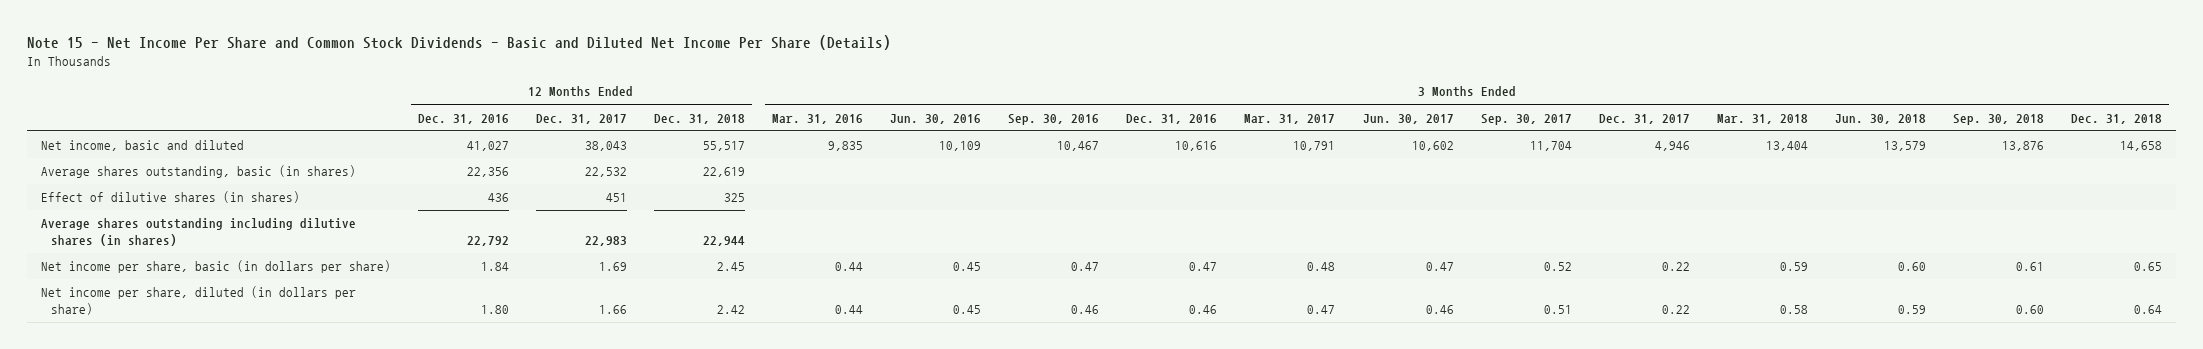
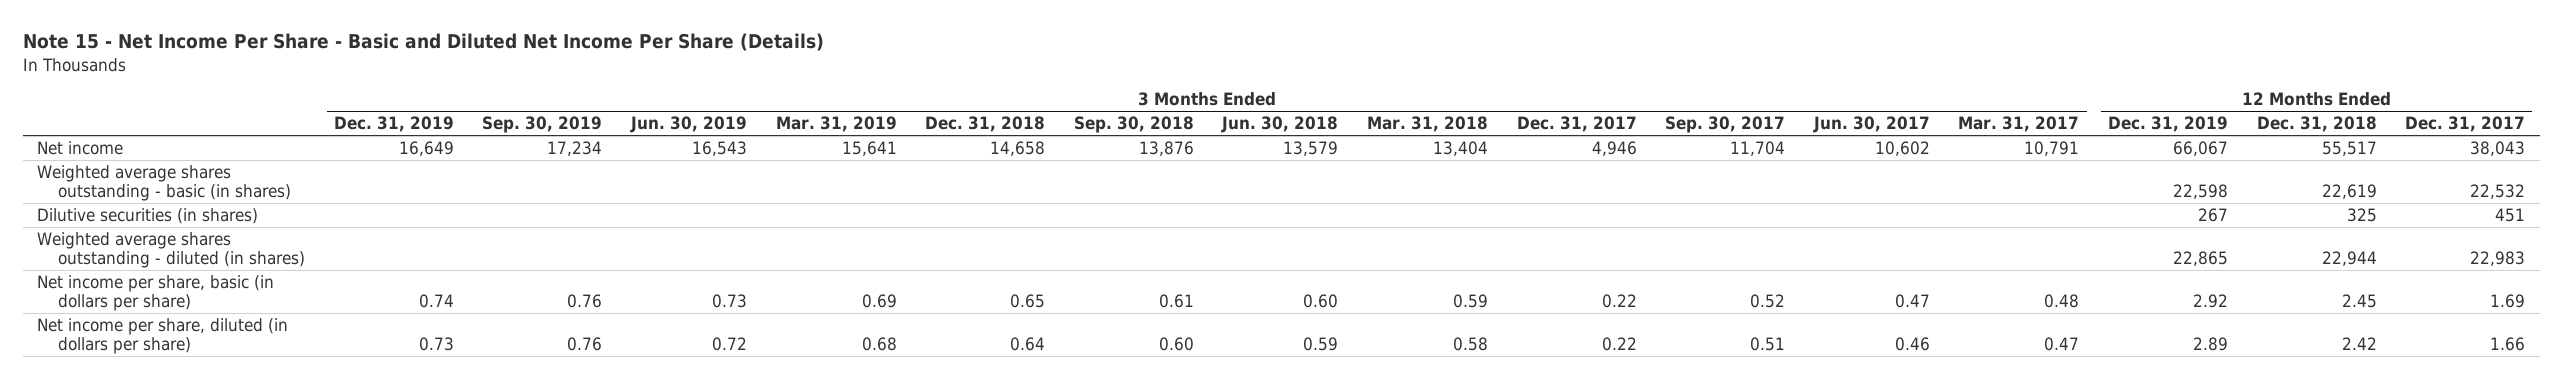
- Note 15 - Net Income Per Share and Common Stock Dividends - Basic and Diluted Net Income Per Share (Details)
+ Note 15 - Net Income Per Share - Basic and Diluted Net Income Per Share (Details)
- | 12 Months Ended Dec. 31, 2016 | 12 Months Ended Dec. 31, 2017 | 12 Months Ended Dec. 31, 2018 | 3 Months Ended Mar. 31, 2016 | 3 Months Ended Jun. 30, 2016 | 3 Months Ended Sep. 30, 2016 | 3 Months Ended Dec. 31, 2016 | 3 Months Ended Mar. 31, 2017 | 3 Months Ended Jun. 30, 2017 | 3 Months Ended Sep. 30, 2017 | 3 Months Ended Dec. 31, 2017 | 3 Months Ended Mar. 31, 2018 | 3 Months Ended Jun. 30, 2018 | 3 Months Ended Sep. 30, 2018 | 3 Months Ended Dec. 31, 2018
+ | 3 Months Ended Dec. 31, 2019 | 3 Months Ended Sep. 30, 2019 | 3 Months Ended Jun. 30, 2019 | 3 Months Ended Mar. 31, 2019 | 3 Months Ended Dec. 31, 2018 | 3 Months Ended Sep. 30, 2018 | 3 Months Ended Jun. 30, 2018 | 3 Months Ended Mar. 31, 2018 | 3 Months Ended Dec. 31, 2017 | 3 Months Ended Sep. 30, 2017 | 3 Months Ended Jun. 30, 2017 | 3 Months Ended Mar. 31, 2017 | 12 Months Ended Dec. 31, 2019 | 12 Months Ended Dec. 31, 2018 | 12 Months Ended Dec. 31, 2017
- Net income, basic and diluted | 41,027 | 38,043 | 55,517 | 9,835 | 10,109 | 10,467 | 10,616 | 10,791 | 10,602 | 11,704 | 4,946 | 13,404 | 13,579 | 13,876 | 14,658
- Average shares outstanding, basic (in shares) | 22,356 | 22,532 | 22,619 | | | | | | | | | | | |
- Effect of dilutive shares (in shares) | 436 | 451 | 325 | | | | | | | | | | | |
- Average shares outstanding including dilutive shares (in shares) | 22,792 | 22,983 | 22,944 | | | | | | | | | | | |
+ Net income | 16,649 | 17,234 | 16,543 | 15,641 | 14,658 | 13,876 | 13,579 | 13,404 | 4,946 | 11,704 | 10,602 | 10,791 | 66,067 | 55,517 | 38,043
+ Weighted average shares outstanding - basic (in shares) | | | | | | | | | | | | | 22,598 | 22,619 | 22,532
+ Dilutive securities (in shares) | | | | | | | | | | | | | 267 | 325 | 451
+ Weighted average shares outstanding - diluted (in shares) | | | | | | | | | | | | | 22,865 | 22,944 | 22,983

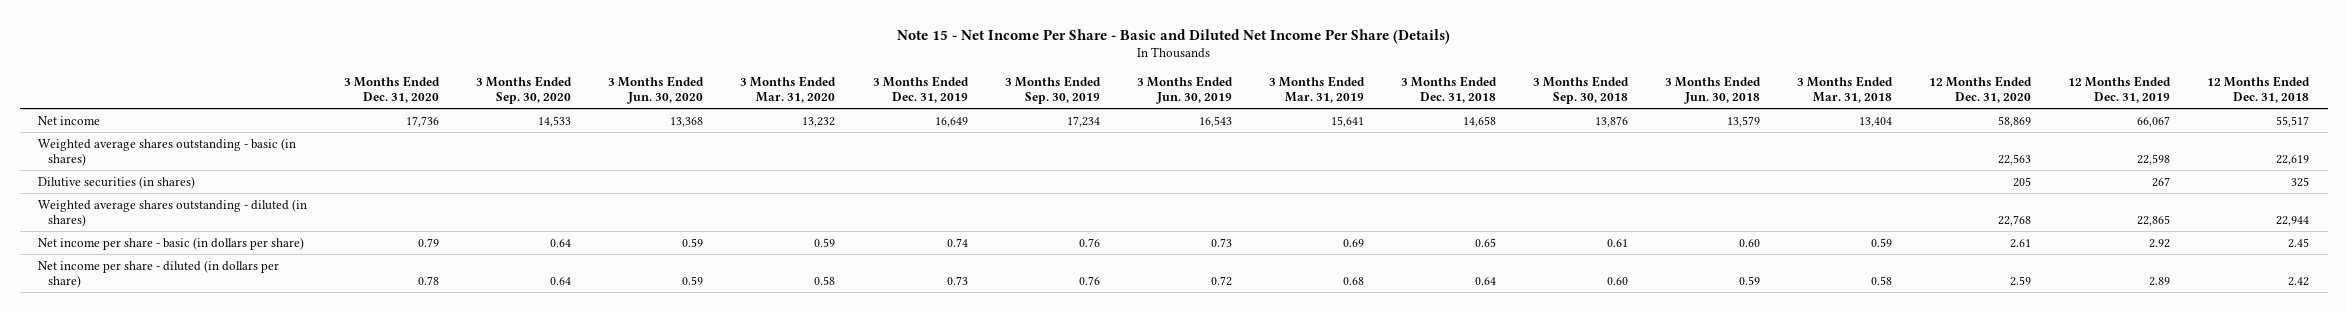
- | 3 Months Ended Dec. 31, 2019 | 3 Months Ended Sep. 30, 2019 | 3 Months Ended Jun. 30, 2019 | 3 Months Ended Mar. 31, 2019 | 3 Months Ended Dec. 31, 2018 | 3 Months Ended Sep. 30, 2018 | 3 Months Ended Jun. 30, 2018 | 3 Months Ended Mar. 31, 2018 | 3 Months Ended Dec. 31, 2017 | 3 Months Ended Sep. 30, 2017 | 3 Months Ended Jun. 30, 2017 | 3 Months Ended Mar. 31, 2017 | 12 Months Ended Dec. 31, 2019 | 12 Months Ended Dec. 31, 2018 | 12 Months Ended Dec. 31, 2017
+ | 3 Months Ended Dec. 31, 2020 | 3 Months Ended Sep. 30, 2020 | 3 Months Ended Jun. 30, 2020 | 3 Months Ended Mar. 31, 2020 | 3 Months Ended Dec. 31, 2019 | 3 Months Ended Sep. 30, 2019 | 3 Months Ended Jun. 30, 2019 | 3 Months Ended Mar. 31, 2019 | 3 Months Ended Dec. 31, 2018 | 3 Months Ended Sep. 30, 2018 | 3 Months Ended Jun. 30, 2018 | 3 Months Ended Mar. 31, 2018 | 12 Months Ended Dec. 31, 2020 | 12 Months Ended Dec. 31, 2019 | 12 Months Ended Dec. 31, 2018
- Net income per share, basic (in dollars per share) | 0.74 | 0.76 | 0.73 | 0.69 | 0.65 | 0.61 | 0.60 | 0.59 | 0.22 | 0.52 | 0.47 | 0.48 | 2.92 | 2.45 | 1.69
- Net income per share, diluted (in dollars per share) | 0.73 | 0.76 | 0.72 | 0.68 | 0.64 | 0.60 | 0.59 | 0.58 | 0.22 | 0.51 | 0.46 | 0.47 | 2.89 | 2.42 | 1.66
+ Net income per share - basic (in dollars per share) | 0.79 | 0.64 | 0.59 | 0.59 | 0.74 | 0.76 | 0.73 | 0.69 | 0.65 | 0.61 | 0.60 | 0.59 | 2.61 | 2.92 | 2.45
+ Net income per share - diluted (in dollars per share) | 0.78 | 0.64 | 0.59 | 0.58 | 0.73 | 0.76 | 0.72 | 0.68 | 0.64 | 0.60 | 0.59 | 0.58 | 2.59 | 2.89 | 2.42

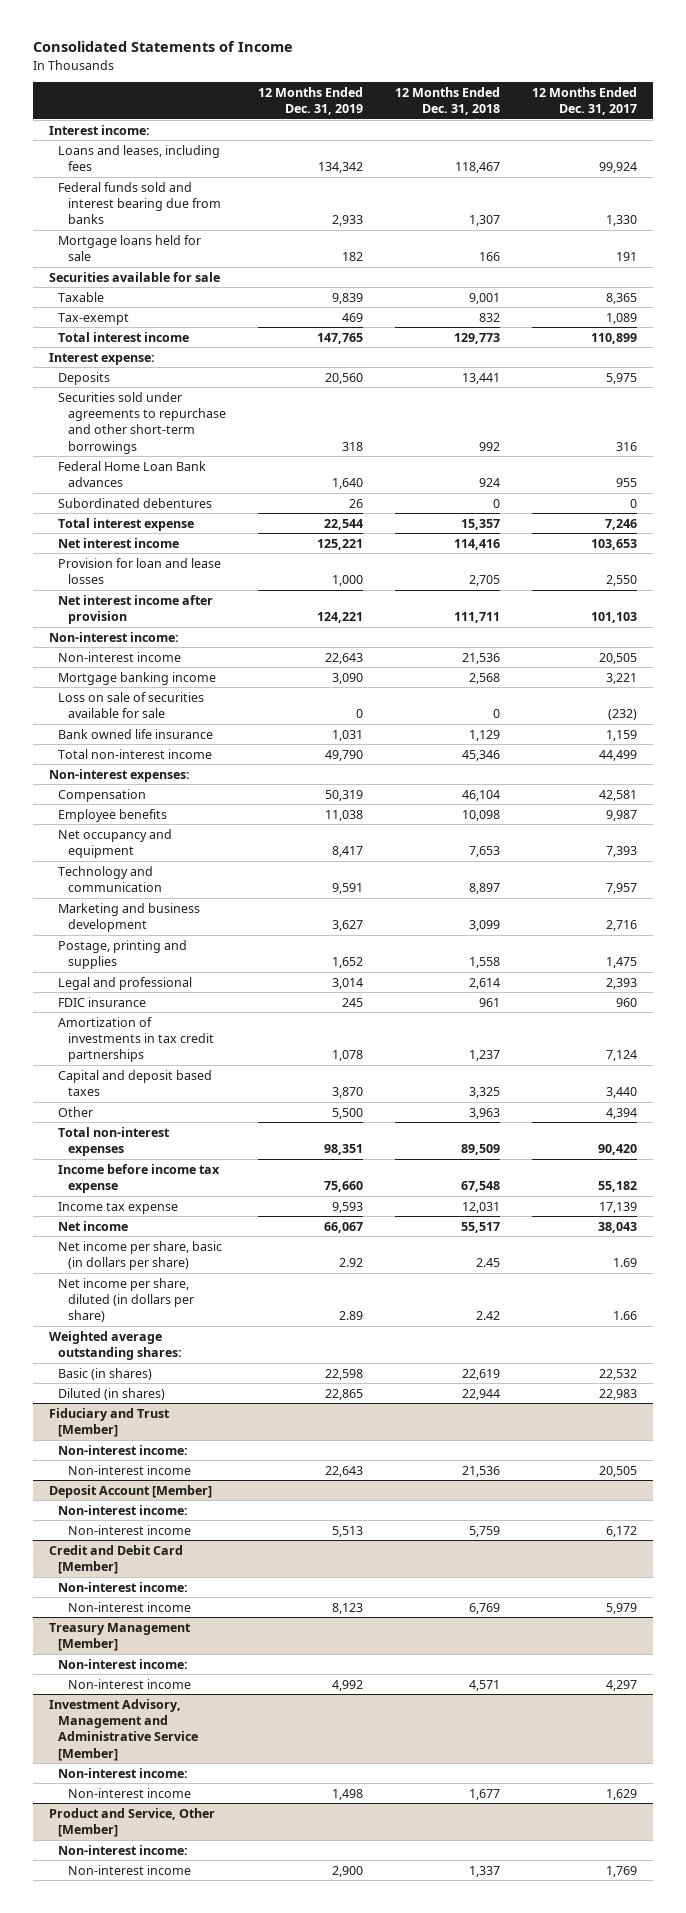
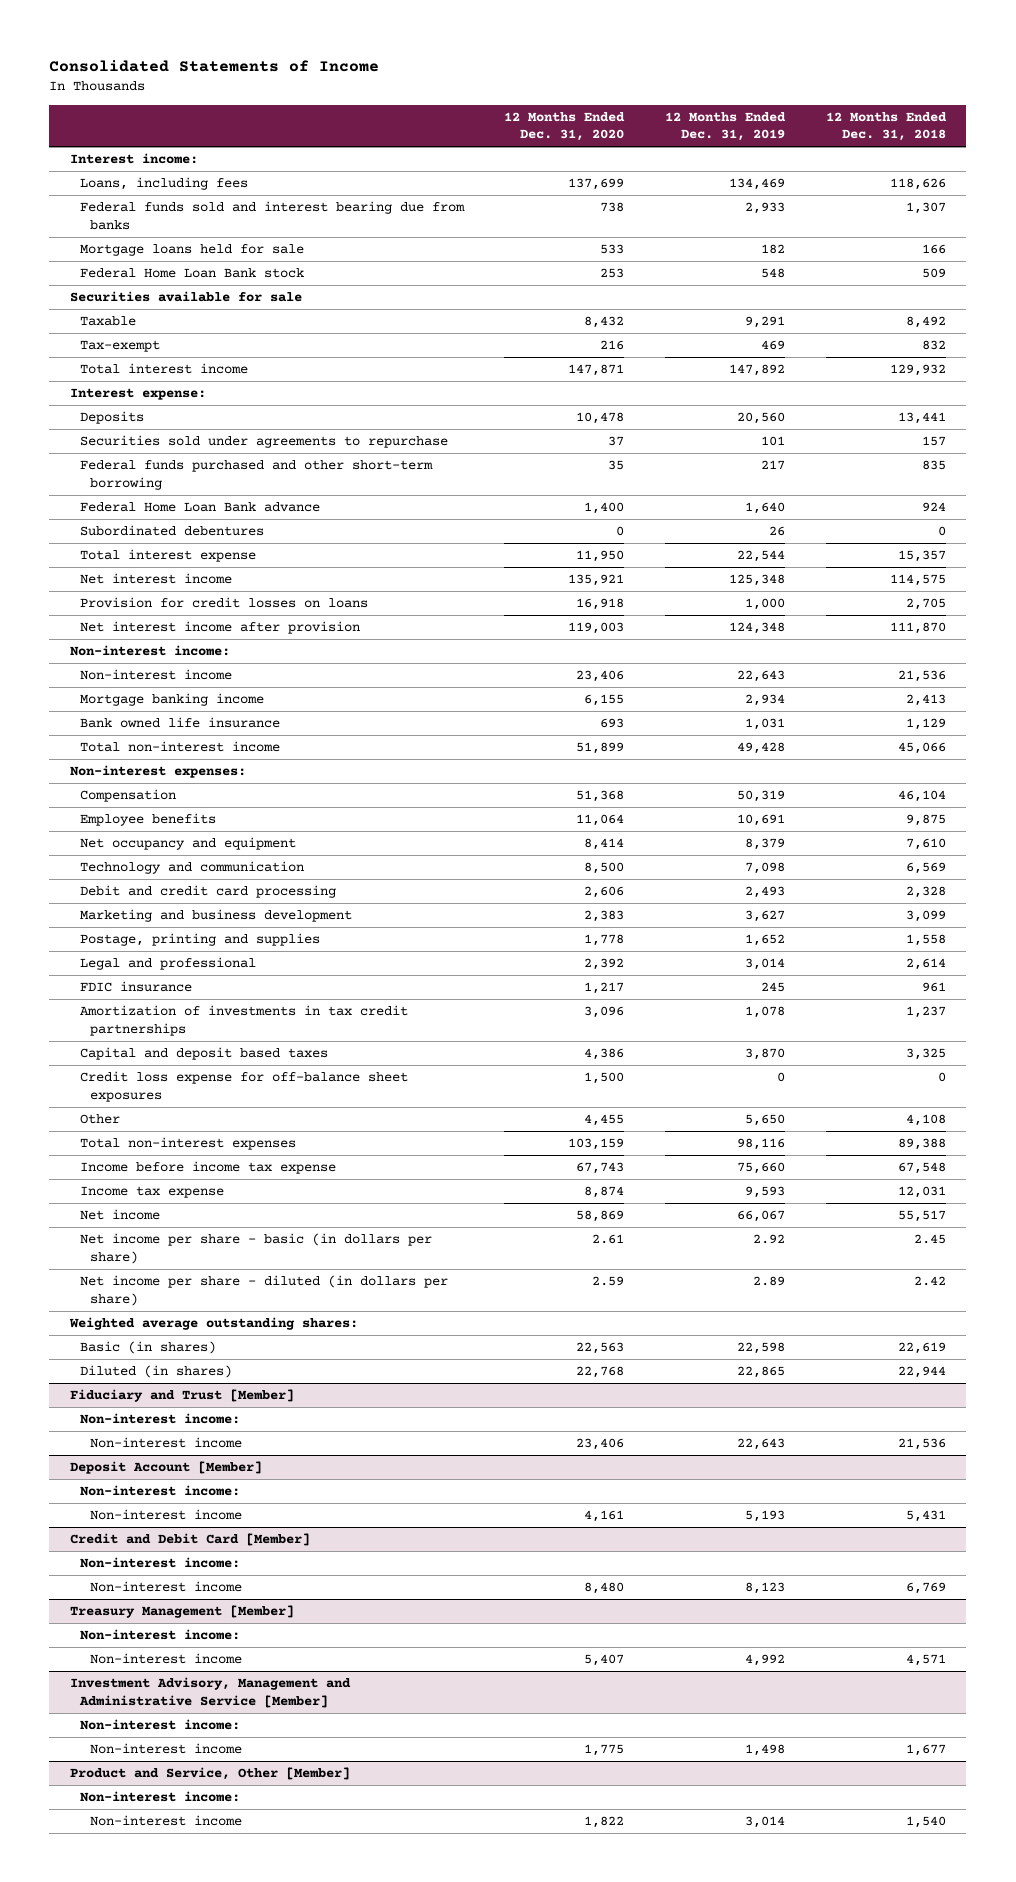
- | 12 Months Ended Dec. 31, 2019 | 12 Months Ended Dec. 31, 2018 | 12 Months Ended Dec. 31, 2017
+ | 12 Months Ended Dec. 31, 2020 | 12 Months Ended Dec. 31, 2019 | 12 Months Ended Dec. 31, 2018
- Loans and leases, including fees | 134,342 | 118,467 | 99,924
+ Loans, including fees | 137,699 | 134,469 | 118,626
+ Federal Home Loan Bank stock | 253 | 548 | 509
- Taxable | 9,839 | 9,001 | 8,365
+ Taxable | 8,432 | 9,291 | 8,492
- Total interest income | 147,765 | 129,773 | 110,899
+ Total interest income | 147,871 | 147,892 | 129,932
- Securities sold under agreements to repurchase and other short-term borrowings | 318 | 992 | 316
- Federal Home Loan Bank advances | 1,640 | 924 | 955
+ Securities sold under agreements to repurchase | 37 | 101 | 157
+ Federal funds purchased and other short-term borrowing | 35 | 217 | 835
+ Federal Home Loan Bank advance | 1,400 | 1,640 | 924
- Net interest income | 125,221 | 114,416 | 103,653
- Provision for loan and lease losses | 1,000 | 2,705 | 2,550
- Net interest income after provision | 124,221 | 111,711 | 101,103
+ Net interest income | 135,921 | 125,348 | 114,575
+ Provision for credit losses on loans | 16,918 | 1,000 | 2,705
+ Net interest income after provision | 119,003 | 124,348 | 111,870
- Mortgage banking income | 3,090 | 2,568 | 3,221
- Loss on sale of securities available for sale | 0 | 0 | (232)
+ Mortgage banking income | 6,155 | 2,934 | 2,413
- Total non-interest income | 49,790 | 45,346 | 44,499
+ Total non-interest income | 51,899 | 49,428 | 45,066
- Employee benefits | 11,038 | 10,098 | 9,987
- Net occupancy and equipment | 8,417 | 7,653 | 7,393
- Technology and communication | 9,591 | 8,897 | 7,957
+ Employee benefits | 11,064 | 10,691 | 9,875
+ Net occupancy and equipment | 8,414 | 8,379 | 7,610
+ Technology and communication | 8,500 | 7,098 | 6,569
+ Debit and credit card processing | 2,606 | 2,493 | 2,328
- Other | 5,500 | 3,963 | 4,394
- Total non-interest expenses | 98,351 | 89,509 | 90,420
+ Credit loss expense for off-balance sheet exposures | 1,500 | 0 | 0
+ Other | 4,455 | 5,650 | 4,108
+ Total non-interest expenses | 103,159 | 98,116 | 89,388
- Net income per share, basic (in dollars per share) | 2.92 | 2.45 | 1.69
- Net income per share, diluted (in dollars per share) | 2.89 | 2.42 | 1.66
+ Net income per share - basic (in dollars per share) | 2.61 | 2.92 | 2.45
+ Net income per share - diluted (in dollars per share) | 2.59 | 2.89 | 2.42
@ Deposit Account [Member]
- Non-interest income | 5,513 | 5,759 | 6,172
+ Non-interest income | 4,161 | 5,193 | 5,431
@ Product and Service, Other [Member]
- Non-interest income | 2,900 | 1,337 | 1,769
+ Non-interest income | 1,822 | 3,014 | 1,540

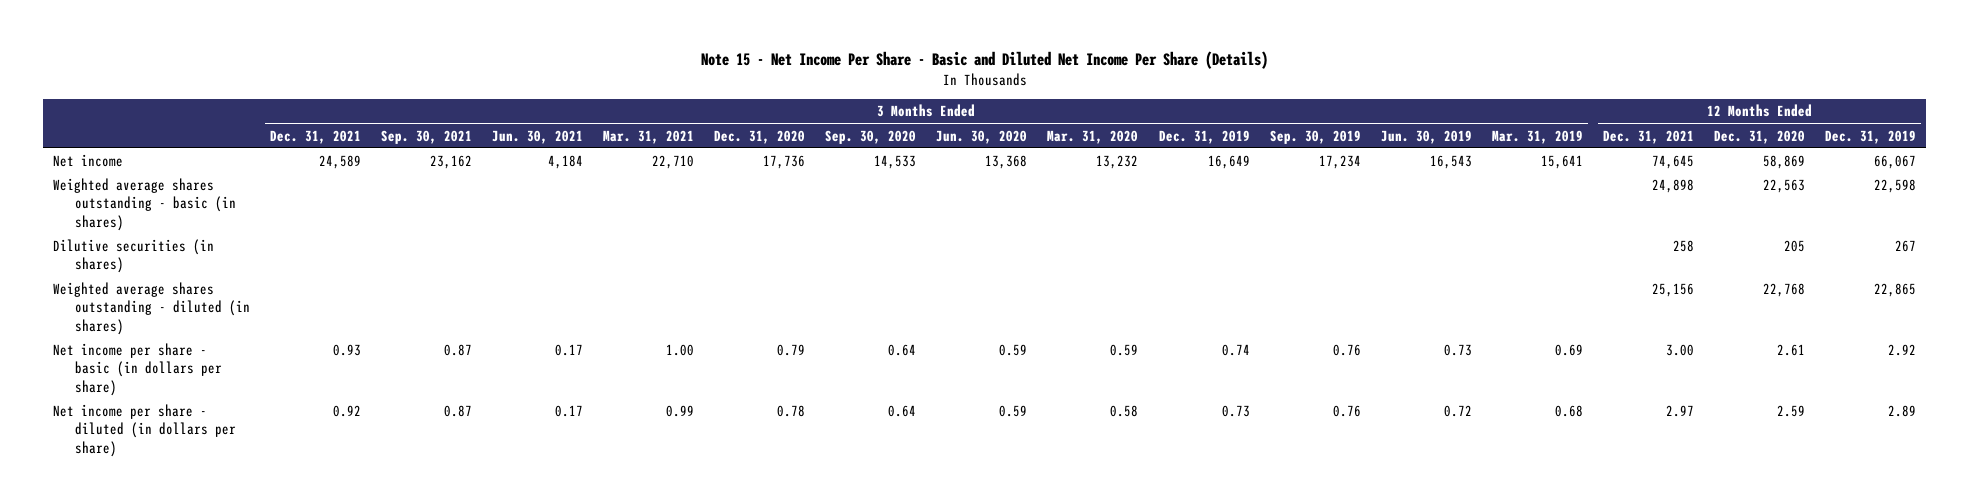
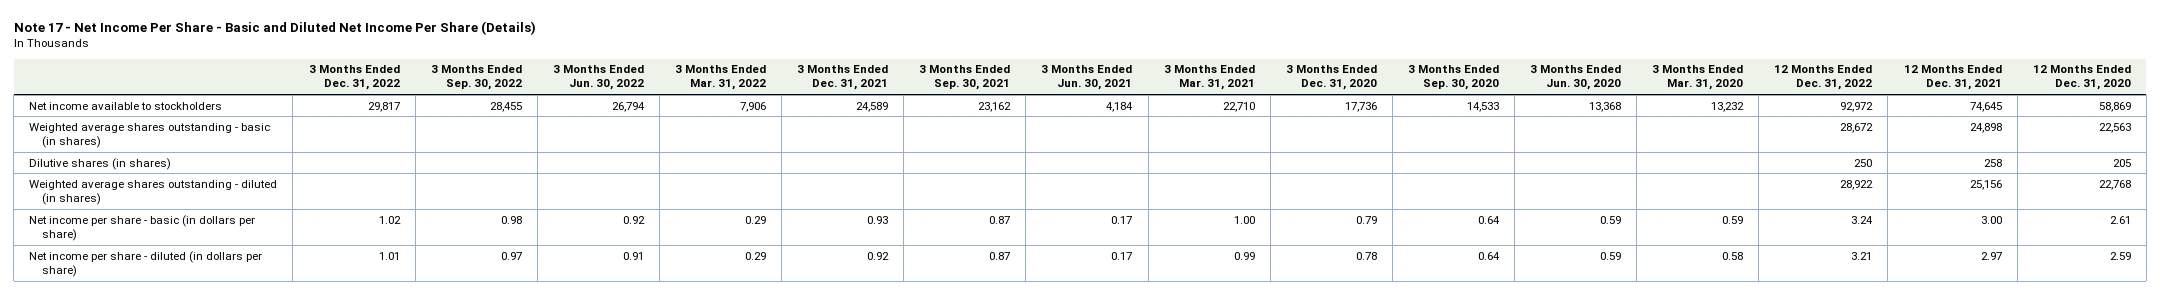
- Note 15 - Net Income Per Share - Basic and Diluted Net Income Per Share (Details)
+ Note 17 - Net Income Per Share - Basic and Diluted Net Income Per Share (Details)
- | 3 Months Ended Dec. 31, 2021 | 3 Months Ended Sep. 30, 2021 | 3 Months Ended Jun. 30, 2021 | 3 Months Ended Mar. 31, 2021 | 3 Months Ended Dec. 31, 2020 | 3 Months Ended Sep. 30, 2020 | 3 Months Ended Jun. 30, 2020 | 3 Months Ended Mar. 31, 2020 | 3 Months Ended Dec. 31, 2019 | 3 Months Ended Sep. 30, 2019 | 3 Months Ended Jun. 30, 2019 | 3 Months Ended Mar. 31, 2019 | 12 Months Ended Dec. 31, 2021 | 12 Months Ended Dec. 31, 2020 | 12 Months Ended Dec. 31, 2019
+ | 3 Months Ended Dec. 31, 2022 | 3 Months Ended Sep. 30, 2022 | 3 Months Ended Jun. 30, 2022 | 3 Months Ended Mar. 31, 2022 | 3 Months Ended Dec. 31, 2021 | 3 Months Ended Sep. 30, 2021 | 3 Months Ended Jun. 30, 2021 | 3 Months Ended Mar. 31, 2021 | 3 Months Ended Dec. 31, 2020 | 3 Months Ended Sep. 30, 2020 | 3 Months Ended Jun. 30, 2020 | 3 Months Ended Mar. 31, 2020 | 12 Months Ended Dec. 31, 2022 | 12 Months Ended Dec. 31, 2021 | 12 Months Ended Dec. 31, 2020
- Net income | 24,589 | 23,162 | 4,184 | 22,710 | 17,736 | 14,533 | 13,368 | 13,232 | 16,649 | 17,234 | 16,543 | 15,641 | 74,645 | 58,869 | 66,067
+ Net income available to stockholders | 29,817 | 28,455 | 26,794 | 7,906 | 24,589 | 23,162 | 4,184 | 22,710 | 17,736 | 14,533 | 13,368 | 13,232 | 92,972 | 74,645 | 58,869
- Dilutive securities (in shares) | | | | | | | | | | | | | 258 | 205 | 267
+ Dilutive shares (in shares) | | | | | | | | | | | | | 250 | 258 | 205

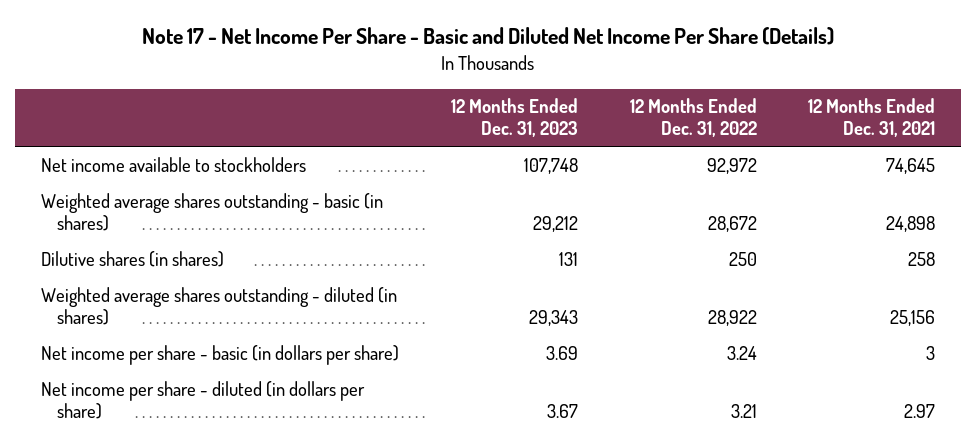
- | 3 Months Ended Dec. 31, 2022 | 3 Months Ended Sep. 30, 2022 | 3 Months Ended Jun. 30, 2022 | 3 Months Ended Mar. 31, 2022 | 3 Months Ended Dec. 31, 2021 | 3 Months Ended Sep. 30, 2021 | 3 Months Ended Jun. 30, 2021 | 3 Months Ended Mar. 31, 2021 | 3 Months Ended Dec. 31, 2020 | 3 Months Ended Sep. 30, 2020 | 3 Months Ended Jun. 30, 2020 | 3 Months Ended Mar. 31, 2020 | 12 Months Ended Dec. 31, 2022 | 12 Months Ended Dec. 31, 2021 | 12 Months Ended Dec. 31, 2020
+ | 12 Months Ended Dec. 31, 2023 | 12 Months Ended Dec. 31, 2022 | 12 Months Ended Dec. 31, 2021
- Net income per share - basic (in dollars per share) | 1.02 | 0.98 | 0.92 | 0.29 | 0.93 | 0.87 | 0.17 | 1.00 | 0.79 | 0.64 | 0.59 | 0.59 | 3.24 | 3.00 | 2.61
+ Net income per share - basic (in dollars per share) | 3.69 | 3.24 | 3

